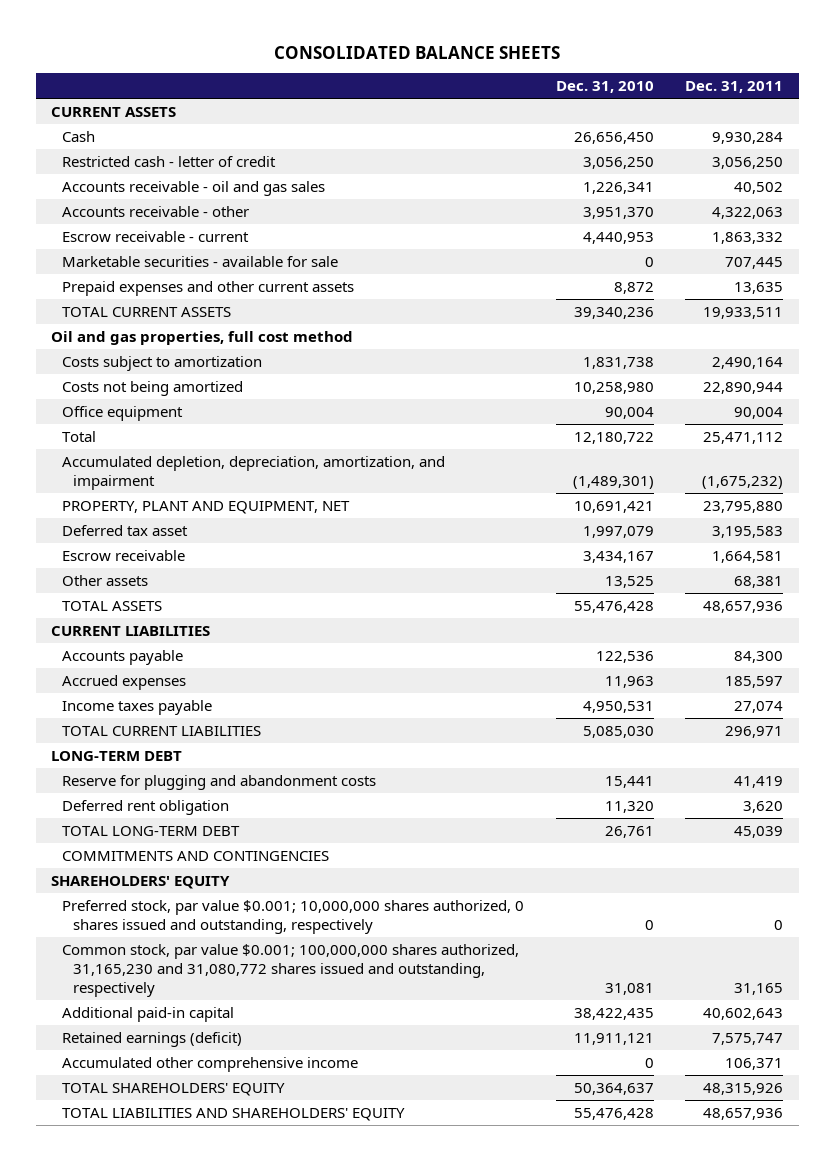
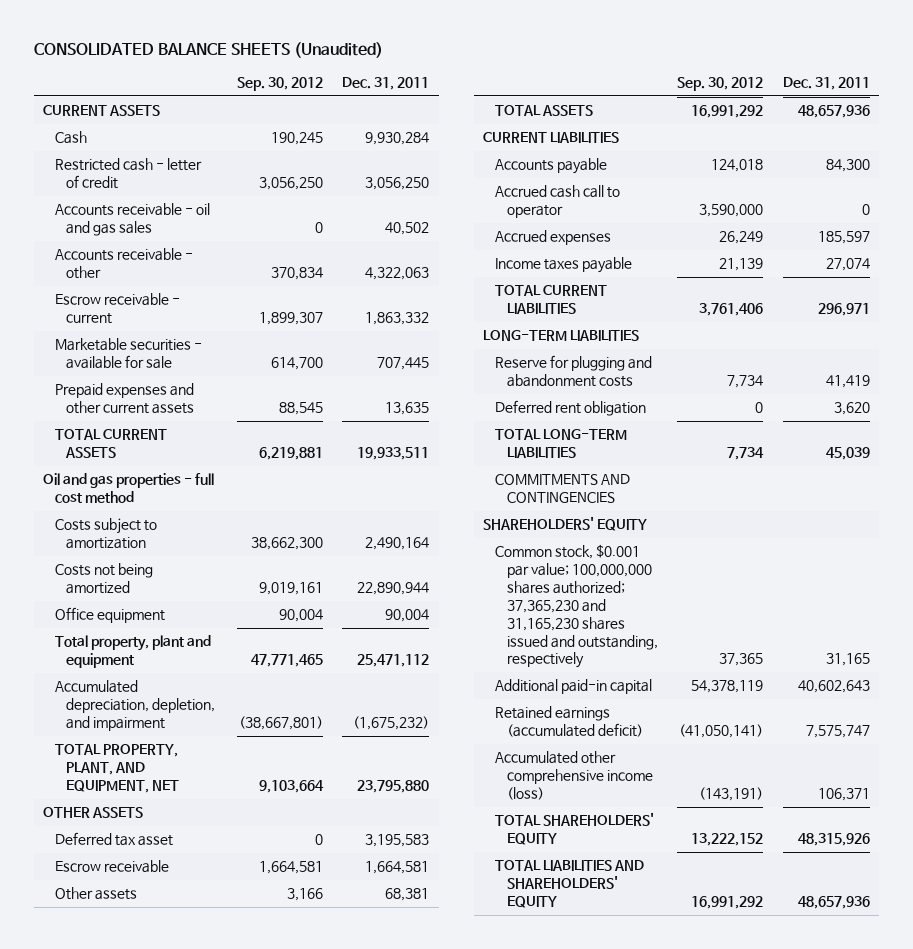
- CONSOLIDATED BALANCE SHEETS
+ CONSOLIDATED BALANCE SHEETS (Unaudited)
- | Dec. 31, 2010 | Dec. 31, 2011
+ | Sep. 30, 2012 | Dec. 31, 2011
- Oil and gas properties, full cost method
+ Oil and gas properties - full cost method
- Total | 12,180,722 | 25,471,112
- Accumulated depletion, depreciation, amortization, and impairment | (1,489,301) | (1,675,232)
- PROPERTY, PLANT AND EQUIPMENT, NET | 10,691,421 | 23,795,880
+ Total property, plant and equipment | 47,771,465 | 25,471,112
+ Accumulated depreciation, depletion, and impairment | (38,667,801) | (1,675,232)
+ TOTAL PROPERTY, PLANT, AND EQUIPMENT, NET | 9,103,664 | 23,795,880
+ OTHER ASSETS
+ Accrued cash call to operator | 3,590,000 | 0
- LONG-TERM DEBT
+ LONG-TERM LIABILITIES
- TOTAL LONG-TERM DEBT | 26,761 | 45,039
+ TOTAL LONG-TERM LIABILITIES | 7,734 | 45,039
- Preferred stock, par value $0.001; 10,000,000 shares authorized, 0 shares issued and outstanding, respectively | 0 | 0
- Common stock, par value $0.001; 100,000,000 shares authorized, 31,165,230 and 31,080,772 shares issued and outstanding, respectively | 31,081 | 31,165
+ Common stock, $0.001 par value; 100,000,000 shares authorized; 37,365,230 and 31,165,230 shares issued and outstanding, respectively | 37,365 | 31,165
- Retained earnings (deficit) | 11,911,121 | 7,575,747
- Accumulated other comprehensive income | 0 | 106,371
+ Retained earnings (accumulated deficit) | (41,050,141) | 7,575,747
+ Accumulated other comprehensive income (loss) | (143,191) | 106,371

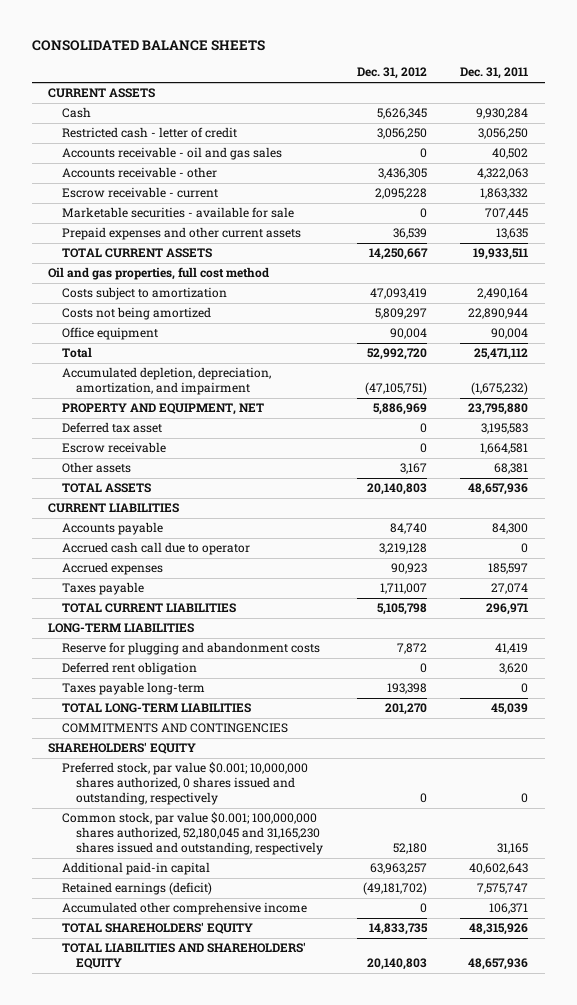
- CONSOLIDATED BALANCE SHEETS (Unaudited)
+ CONSOLIDATED BALANCE SHEETS
- | Sep. 30, 2012 | Dec. 31, 2011
+ | Dec. 31, 2012 | Dec. 31, 2011
- Oil and gas properties - full cost method
+ Oil and gas properties, full cost method
- Total property, plant and equipment | 47,771,465 | 25,471,112
- Accumulated depreciation, depletion, and impairment | (38,667,801) | (1,675,232)
- TOTAL PROPERTY, PLANT, AND EQUIPMENT, NET | 9,103,664 | 23,795,880
- OTHER ASSETS
+ Total | 52,992,720 | 25,471,112
+ Accumulated depletion, depreciation, amortization, and impairment | (47,105,751) | (1,675,232)
+ PROPERTY AND EQUIPMENT, NET | 5,886,969 | 23,795,880
- Accrued cash call to operator | 3,590,000 | 0
+ Accrued cash call due to operator | 3,219,128 | 0
- Income taxes payable | 21,139 | 27,074
+ Taxes payable | 1,711,007 | 27,074
+ Taxes payable long-term | 193,398 | 0
- Common stock, $0.001 par value; 100,000,000 shares authorized; 37,365,230 and 31,165,230 shares issued and outstanding, respectively | 37,365 | 31,165
+ Preferred stock, par value $0.001; 10,000,000 shares authorized, 0 shares issued and outstanding, respectively | 0 | 0
+ Common stock, par value $0.001; 100,000,000 shares authorized, 52,180,045 and 31,165,230 shares issued and outstanding, respectively | 52,180 | 31,165
- Retained earnings (accumulated deficit) | (41,050,141) | 7,575,747
- Accumulated other comprehensive income (loss) | (143,191) | 106,371
+ Retained earnings (deficit) | (49,181,702) | 7,575,747
+ Accumulated other comprehensive income | 0 | 106,371

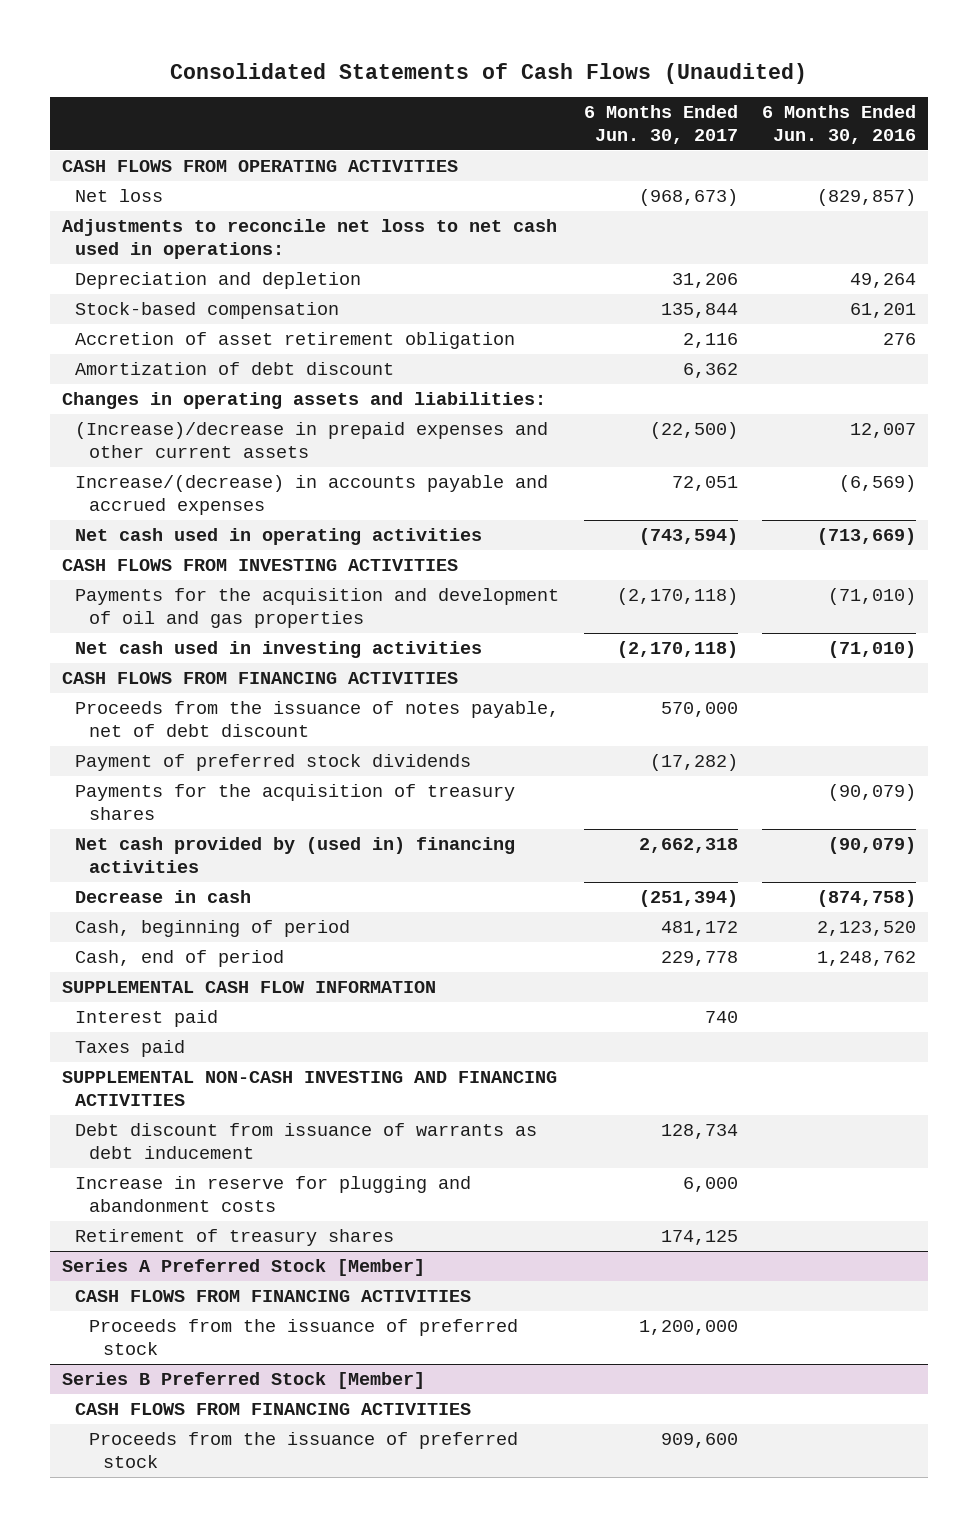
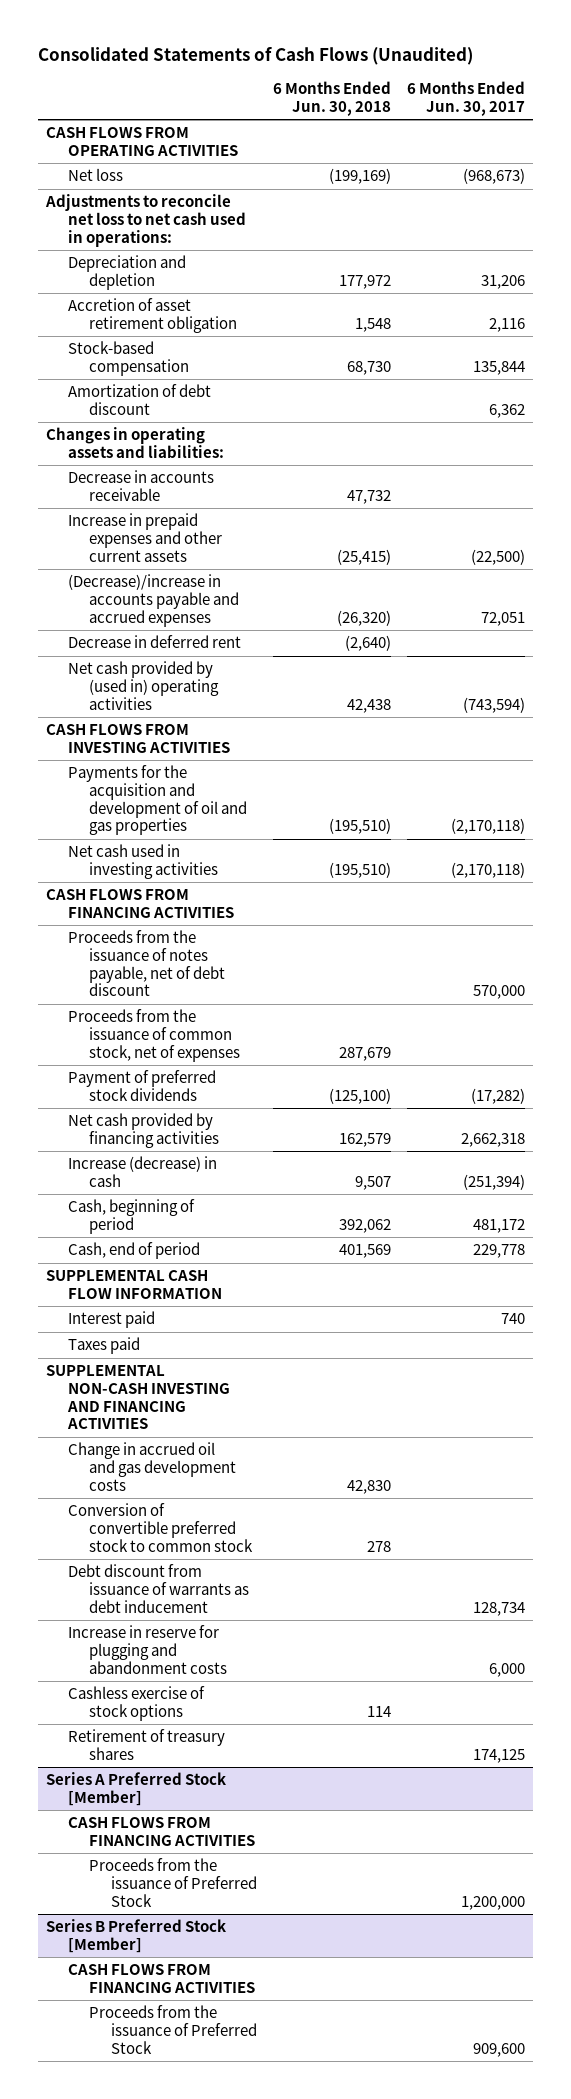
- | 6 Months Ended Jun. 30, 2017 | 6 Months Ended Jun. 30, 2016
+ | 6 Months Ended Jun. 30, 2018 | 6 Months Ended Jun. 30, 2017
moved down: Stock-based compensation | 68,730 | 135,844
- (Increase)/decrease in prepaid expenses and other current assets | (22,500) | 12,007
- Increase/(decrease) in accounts payable and accrued expenses | 72,051 | (6,569)
- Net cash used in operating activities | (743,594) | (713,669)
+ Decrease in accounts receivable | 47,732 |
+ Increase in prepaid expenses and other current assets | (25,415) | (22,500)
+ (Decrease)/increase in accounts payable and accrued expenses | (26,320) | 72,051
+ Decrease in deferred rent | (2,640) |
+ Net cash provided by (used in) operating activities | 42,438 | (743,594)
+ Proceeds from the issuance of common stock, net of expenses | 287,679 |
- Payments for the acquisition of treasury shares | | (90,079)
- Net cash provided by (used in) financing activities | 2,662,318 | (90,079)
- Decrease in cash | (251,394) | (874,758)
+ Net cash provided by financing activities | 162,579 | 2,662,318
+ Increase (decrease) in cash | 9,507 | (251,394)
+ Change in accrued oil and gas development costs | 42,830 |
+ Conversion of convertible preferred stock to common stock | 278 |
+ Cashless exercise of stock options | 114 |
@ Series A Preferred Stock [Member]
- Proceeds from the issuance of preferred stock | 1,200,000 |
+ Proceeds from the issuance of Preferred Stock | | 1,200,000
@ Series B Preferred Stock [Member]
- Proceeds from the issuance of preferred stock | 909,600 |
+ Proceeds from the issuance of Preferred Stock | | 909,600

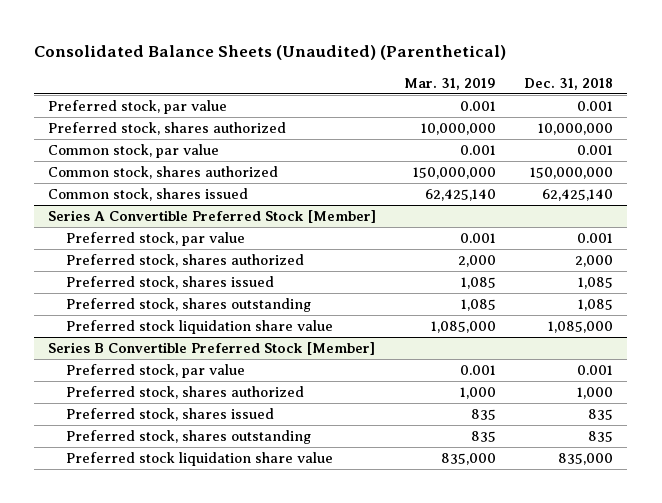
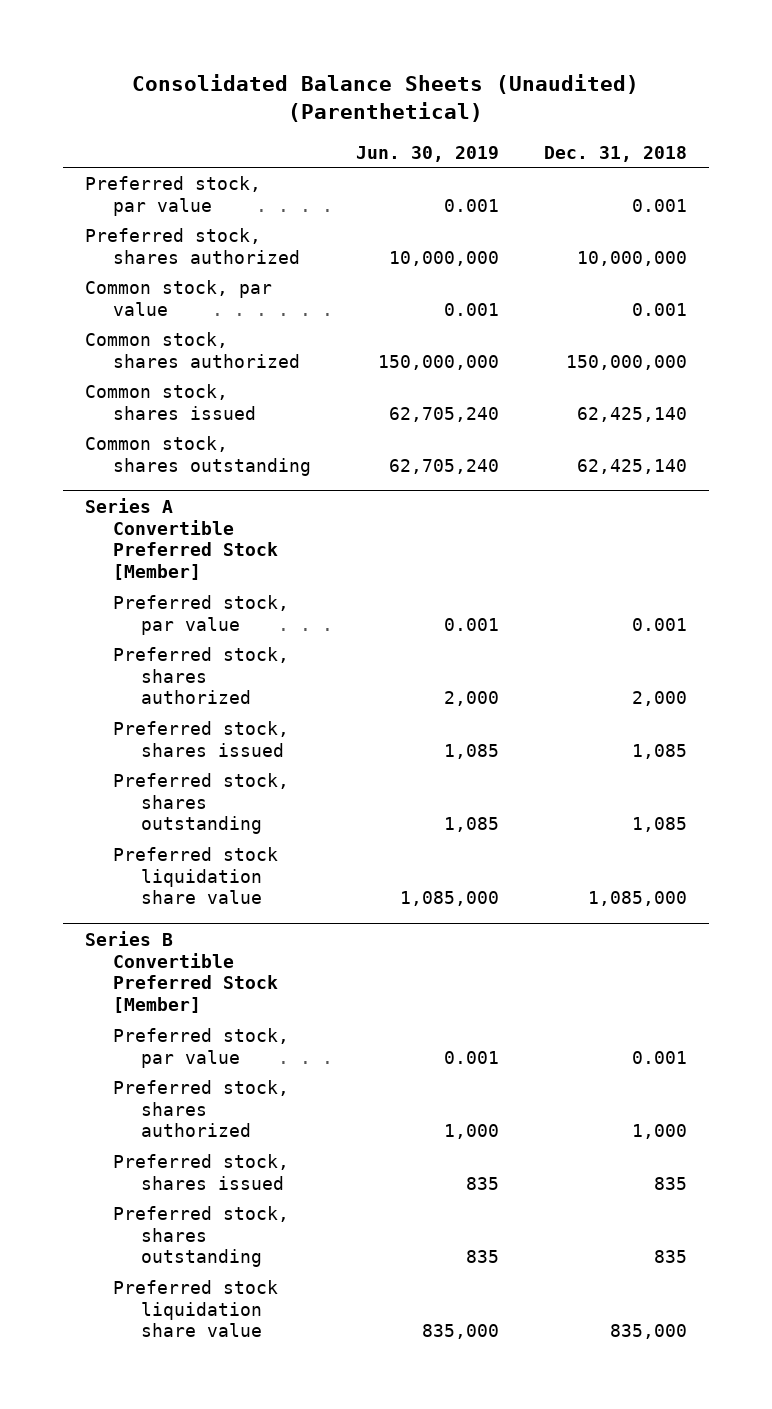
- | Mar. 31, 2019 | Dec. 31, 2018
+ | Jun. 30, 2019 | Dec. 31, 2018
+ Common stock, shares outstanding | 62,705,240 | 62,425,140

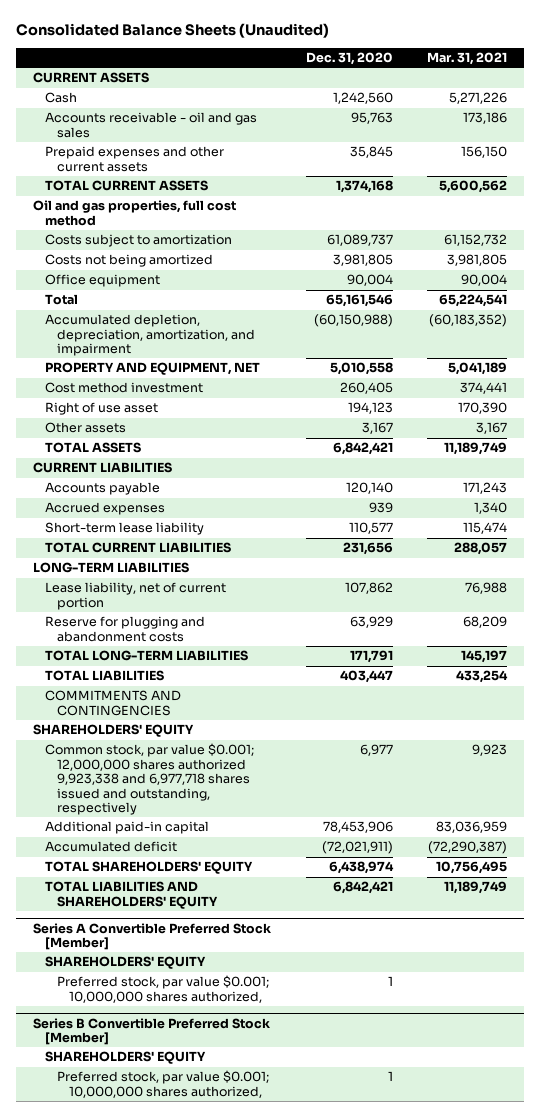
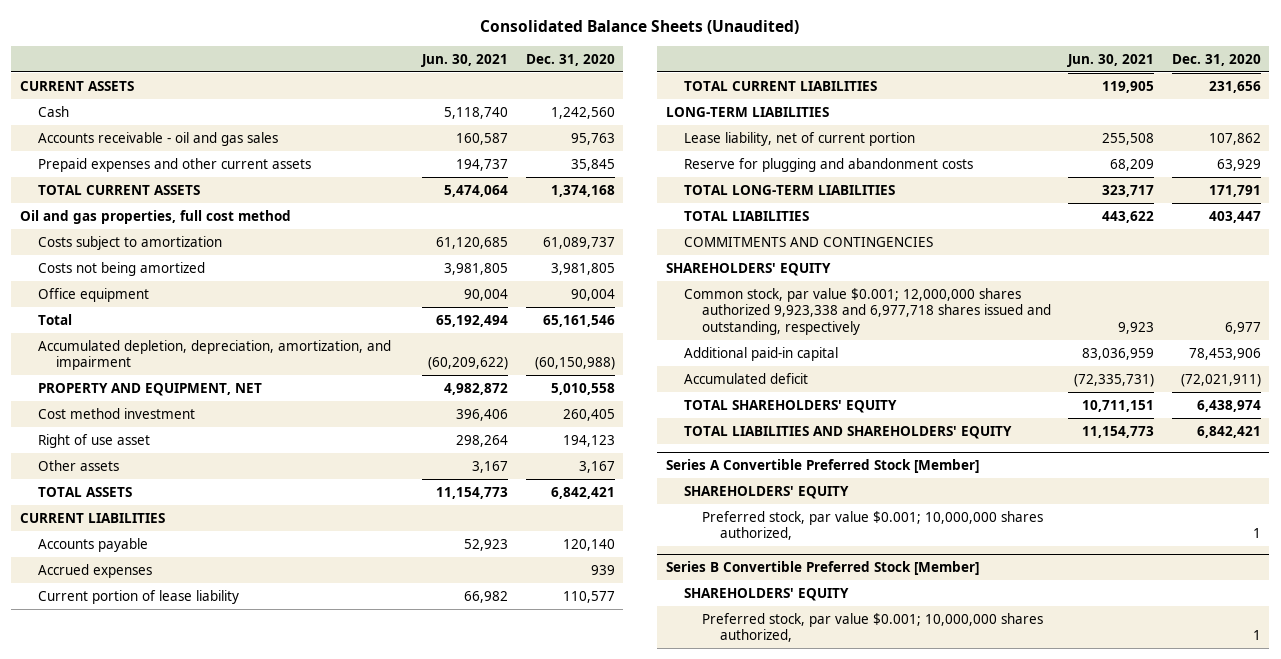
- | Dec. 31, 2020 | Mar. 31, 2021
+ | Jun. 30, 2021 | Dec. 31, 2020
- Short-term lease liability | 110,577 | 115,474
+ Current portion of lease liability | 66,982 | 110,577

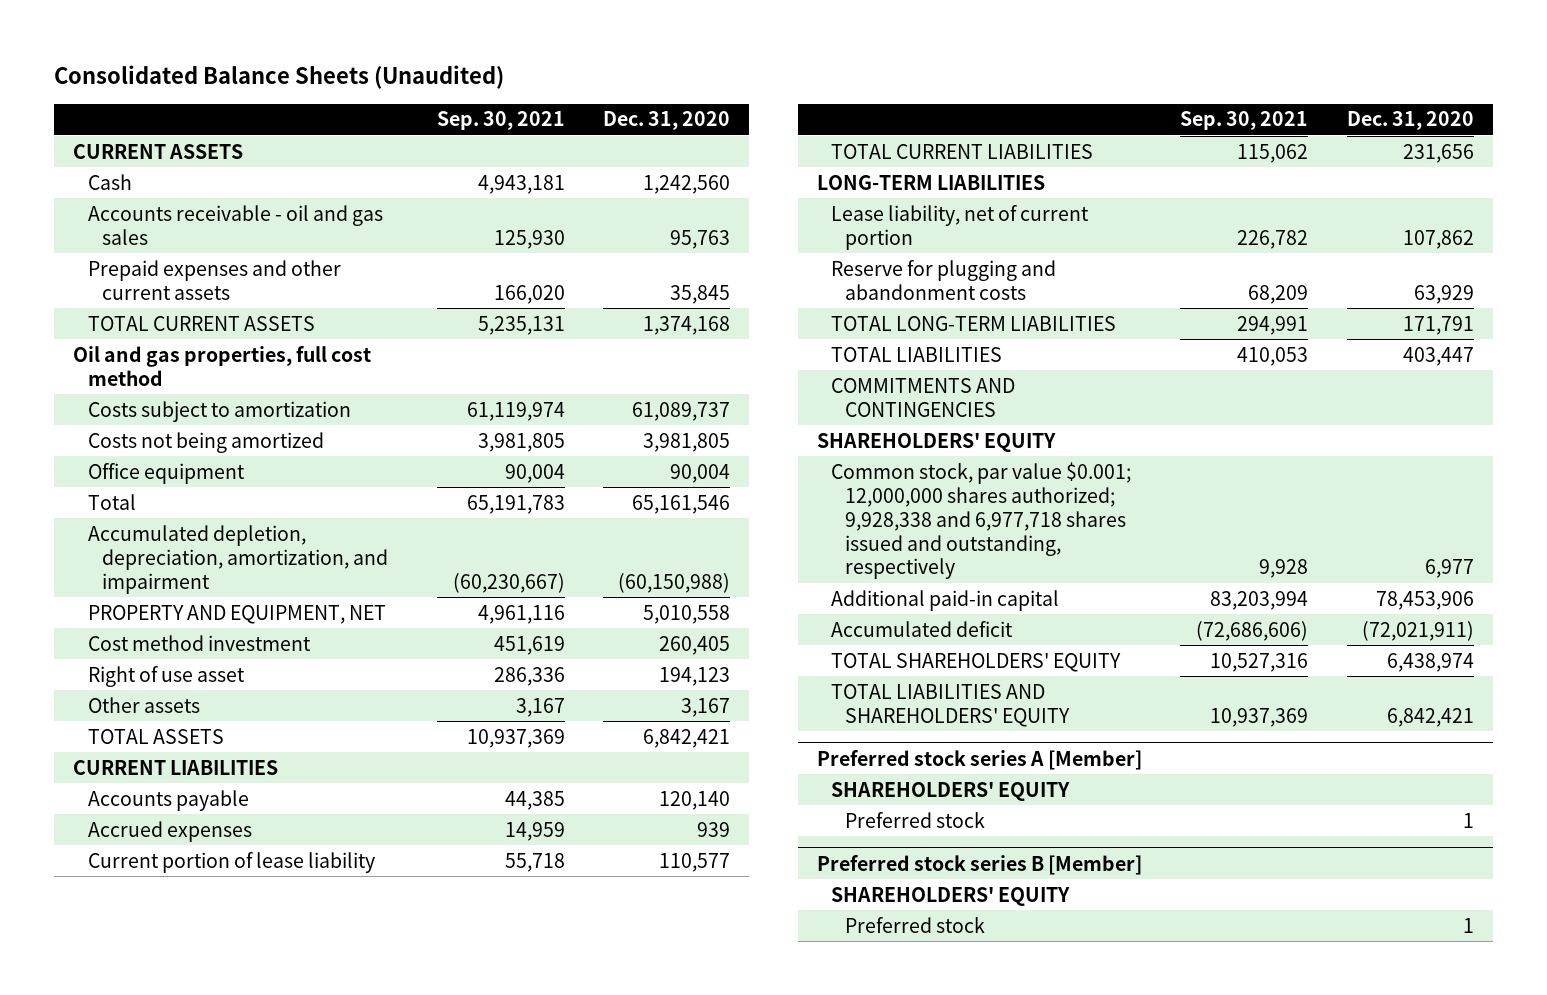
- | Jun. 30, 2021 | Dec. 31, 2020
+ | Sep. 30, 2021 | Dec. 31, 2020
- Common stock, par value $0.001; 12,000,000 shares authorized 9,923,338 and 6,977,718 shares issued and outstanding, respectively | 9,923 | 6,977
+ Common stock, par value $0.001; 12,000,000 shares authorized; 9,928,338 and 6,977,718 shares issued and outstanding, respectively | 9,928 | 6,977
- Series A Convertible Preferred Stock [Member]
+ Preferred stock series A [Member]
- Preferred stock, par value $0.001; 10,000,000 shares authorized, | | 1
- Series B Convertible Preferred Stock [Member]
+ Preferred stock | | 1
+ Preferred stock series B [Member]
- Preferred stock, par value $0.001; 10,000,000 shares authorized, | | 1
+ Preferred stock | | 1

